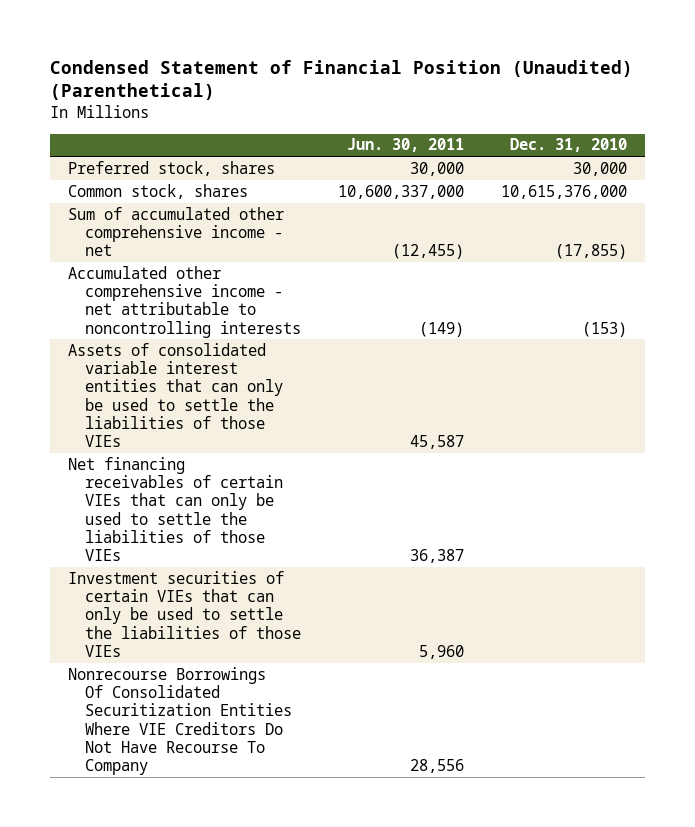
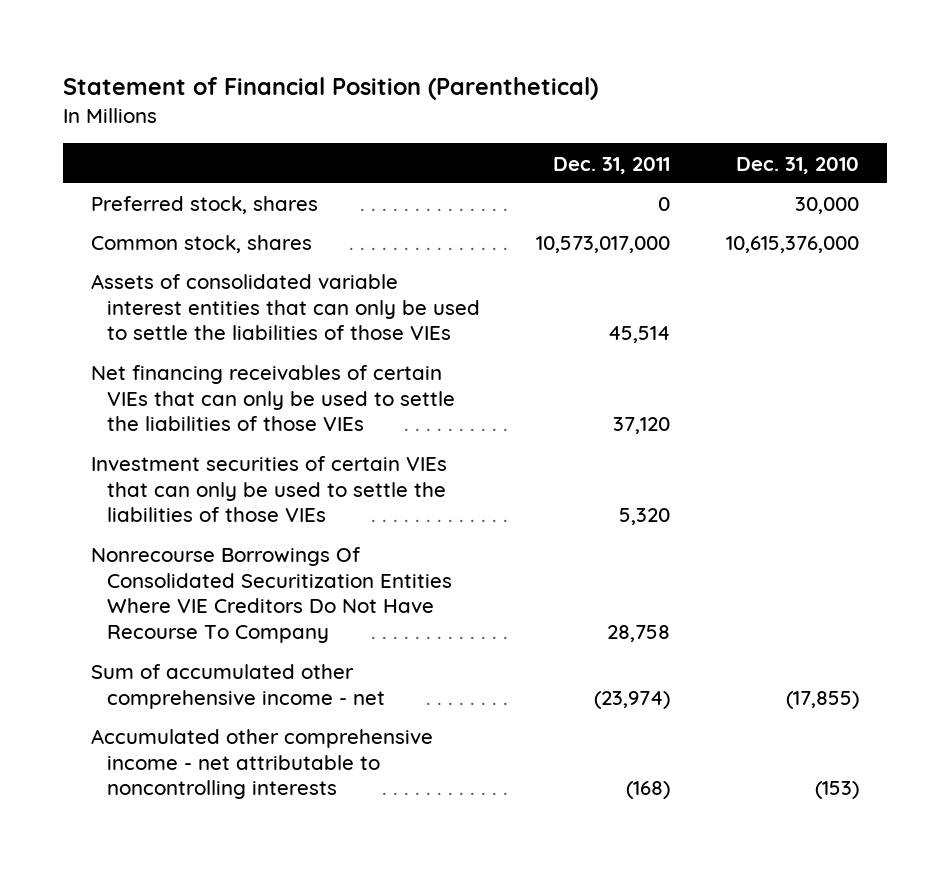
- Condensed Statement of Financial Position (Unaudited) (Parenthetical)
+ Statement of Financial Position (Parenthetical)
- | Jun. 30, 2011 | Dec. 31, 2010
+ | Dec. 31, 2011 | Dec. 31, 2010
moved down: Sum of accumulated other comprehensive income - net | (23,974) | (17,855)
moved down: Accumulated other comprehensive income - net attributable to noncontrolling interests | (168) | (153)

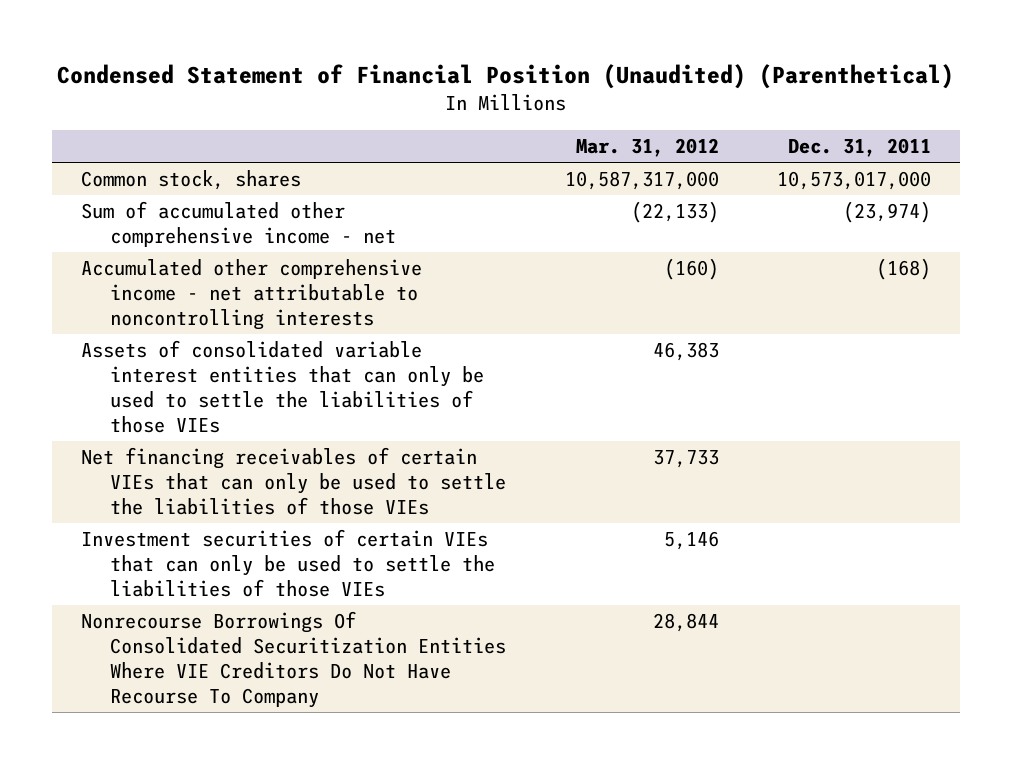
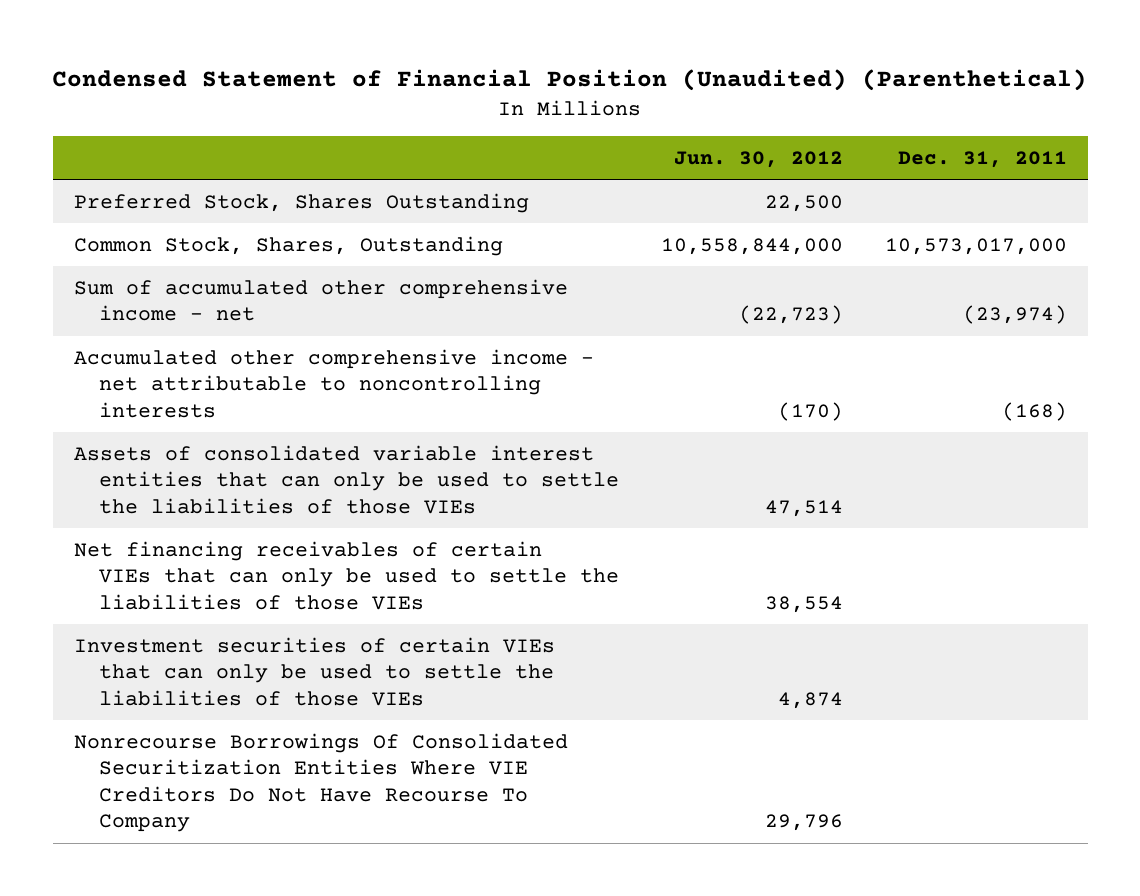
- | Mar. 31, 2012 | Dec. 31, 2011
+ | Jun. 30, 2012 | Dec. 31, 2011
- Common stock, shares | 10,587,317,000 | 10,573,017,000
+ Preferred Stock, Shares Outstanding | 22,500 |
+ Common Stock, Shares, Outstanding | 10,558,844,000 | 10,573,017,000

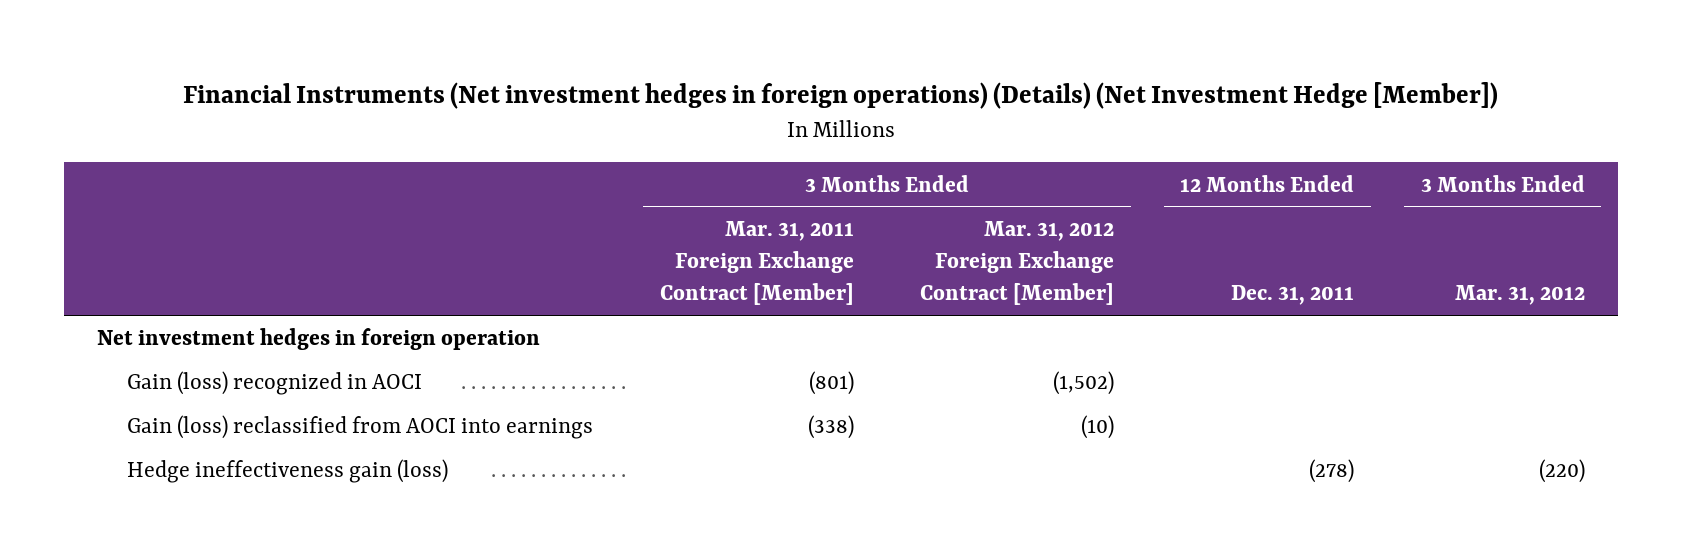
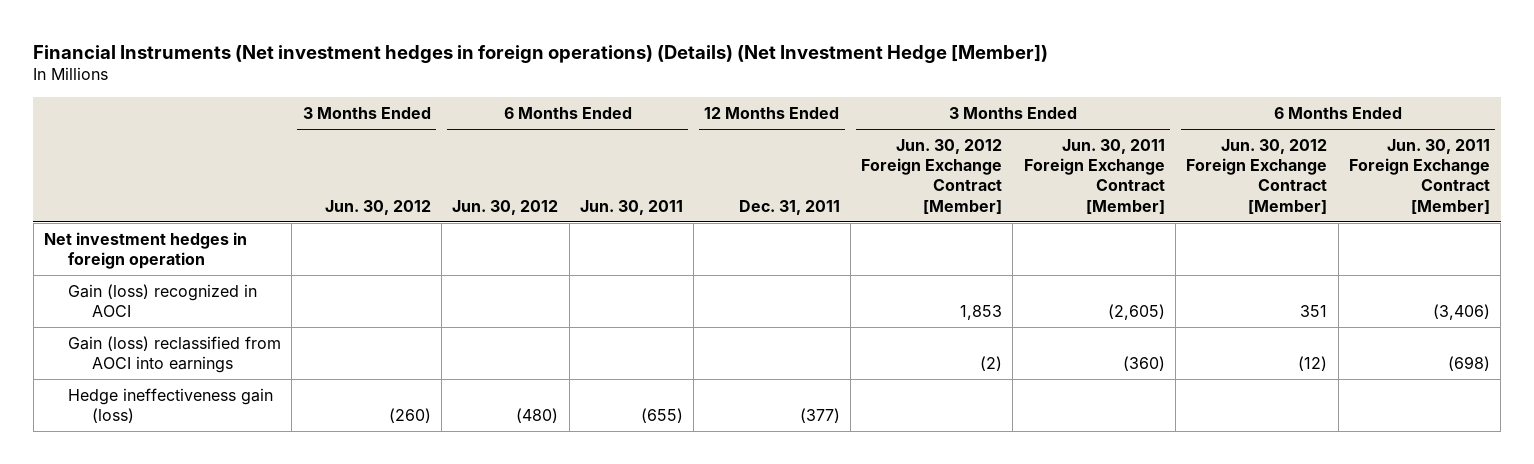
- | 3 Months Ended Mar. 31, 2011 Foreign Exchange Contract [Member] | 3 Months Ended Mar. 31, 2012 Foreign Exchange Contract [Member] | 12 Months Ended Dec. 31, 2011 | 3 Months Ended Mar. 31, 2012
+ | 3 Months Ended Jun. 30, 2012 | 6 Months Ended Jun. 30, 2012 | 6 Months Ended Jun. 30, 2011 | 12 Months Ended Dec. 31, 2011 | 3 Months Ended Jun. 30, 2012 Foreign Exchange Contract [Member] | 3 Months Ended Jun. 30, 2011 Foreign Exchange Contract [Member] | 6 Months Ended Jun. 30, 2012 Foreign Exchange Contract [Member] | 6 Months Ended Jun. 30, 2011 Foreign Exchange Contract [Member]
- Hedge ineffectiveness gain (loss) | | | (278) | (220)
+ Hedge ineffectiveness gain (loss) | (260) | (480) | (655) | (377) | | | |

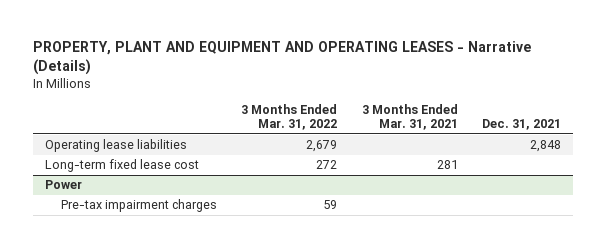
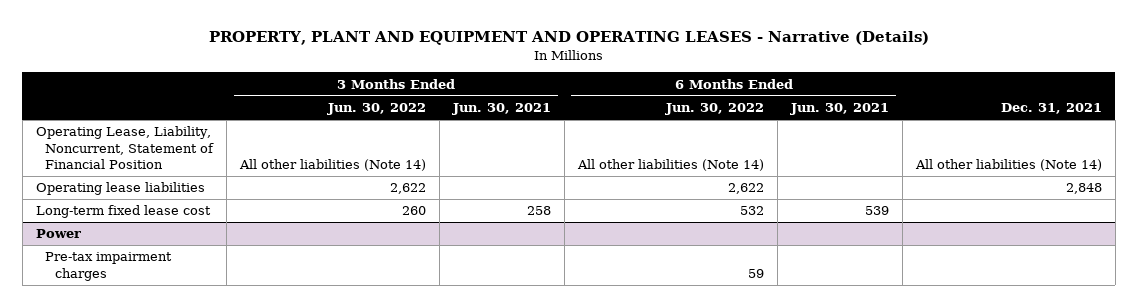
- | 3 Months Ended Mar. 31, 2022 | 3 Months Ended Mar. 31, 2021 | Dec. 31, 2021
+ | 3 Months Ended Jun. 30, 2022 | 3 Months Ended Jun. 30, 2021 | 6 Months Ended Jun. 30, 2022 | 6 Months Ended Jun. 30, 2021 | Dec. 31, 2021
+ Operating Lease, Liability, Noncurrent, Statement of Financial Position | All other liabilities (Note 14) | | All other liabilities (Note 14) | | All other liabilities (Note 14)

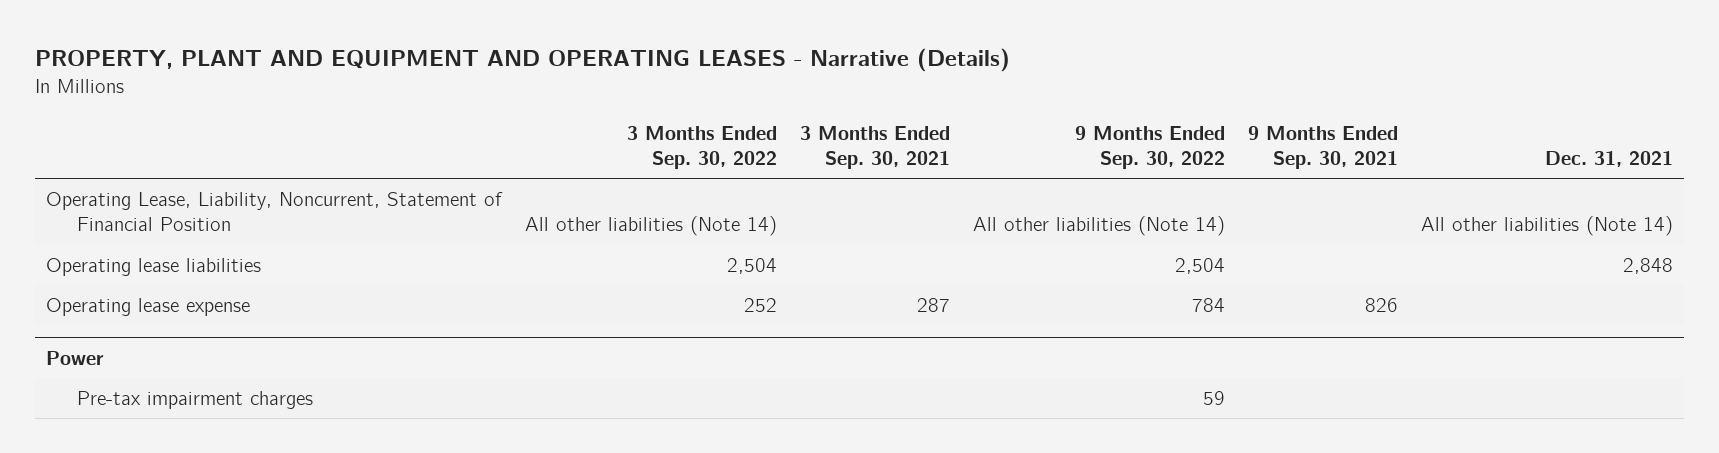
- | 3 Months Ended Jun. 30, 2022 | 3 Months Ended Jun. 30, 2021 | 6 Months Ended Jun. 30, 2022 | 6 Months Ended Jun. 30, 2021 | Dec. 31, 2021
+ | 3 Months Ended Sep. 30, 2022 | 3 Months Ended Sep. 30, 2021 | 9 Months Ended Sep. 30, 2022 | 9 Months Ended Sep. 30, 2021 | Dec. 31, 2021
- Long-term fixed lease cost | 260 | 258 | 532 | 539 |
+ Operating lease expense | 252 | 287 | 784 | 826 |

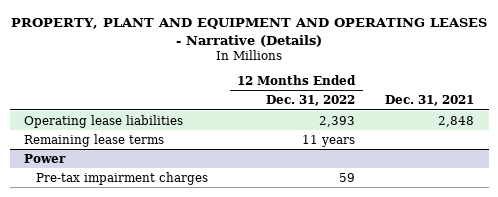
- | 3 Months Ended Sep. 30, 2022 | 3 Months Ended Sep. 30, 2021 | 9 Months Ended Sep. 30, 2022 | 9 Months Ended Sep. 30, 2021 | Dec. 31, 2021
+ | 12 Months Ended Dec. 31, 2022 | Dec. 31, 2021
- Operating Lease, Liability, Noncurrent, Statement of Financial Position | All other liabilities (Note 14) | | All other liabilities (Note 14) | | All other liabilities (Note 14)
- Operating lease expense | 252 | 287 | 784 | 826 |
+ Remaining lease terms | 11 years |

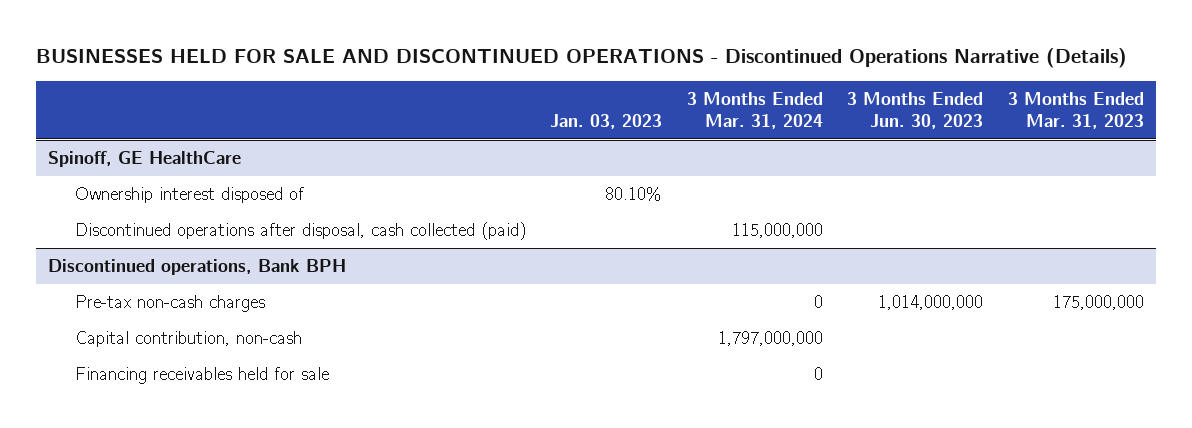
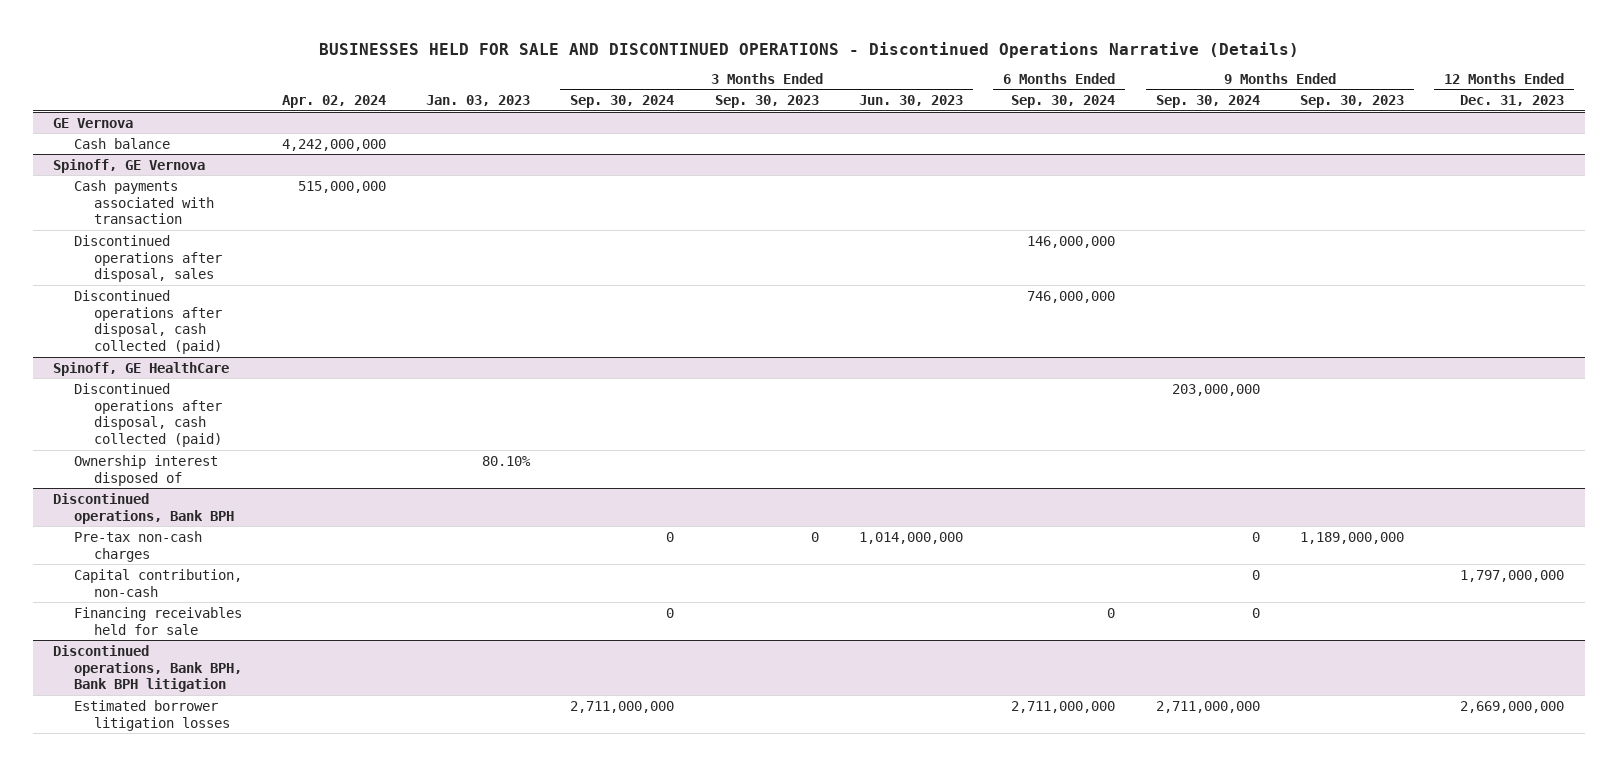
- | Jan. 03, 2023 | 3 Months Ended Mar. 31, 2024 | 3 Months Ended Jun. 30, 2023 | 3 Months Ended Mar. 31, 2023
+ | Apr. 02, 2024 | Jan. 03, 2023 | 3 Months Ended Sep. 30, 2024 | 3 Months Ended Sep. 30, 2023 | 3 Months Ended Jun. 30, 2023 | 6 Months Ended Sep. 30, 2024 | 9 Months Ended Sep. 30, 2024 | 9 Months Ended Sep. 30, 2023 | 12 Months Ended Dec. 31, 2023
+ GE Vernova
+ Cash balance | 4,242,000,000 | | | | | | | |
+ Spinoff, GE Vernova
+ Cash payments associated with transaction | 515,000,000 | | | | | | | |
+ Discontinued operations after disposal, sales | | | | | | 146,000,000 | | |
+ Discontinued operations after disposal, cash collected (paid) | | | | | | 746,000,000 | | |
@ Spinoff, GE HealthCare
moved down: Ownership interest disposed of | | 80.10% | | | | | | |
+ Discontinued operations, Bank BPH, Bank BPH litigation
+ Estimated borrower litigation losses | | | 2,711,000,000 | | | 2,711,000,000 | 2,711,000,000 | | 2,669,000,000

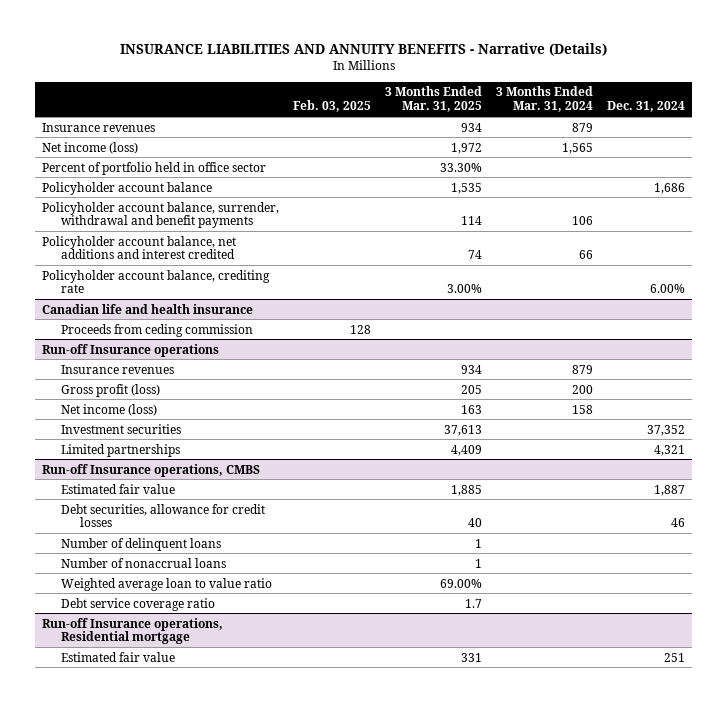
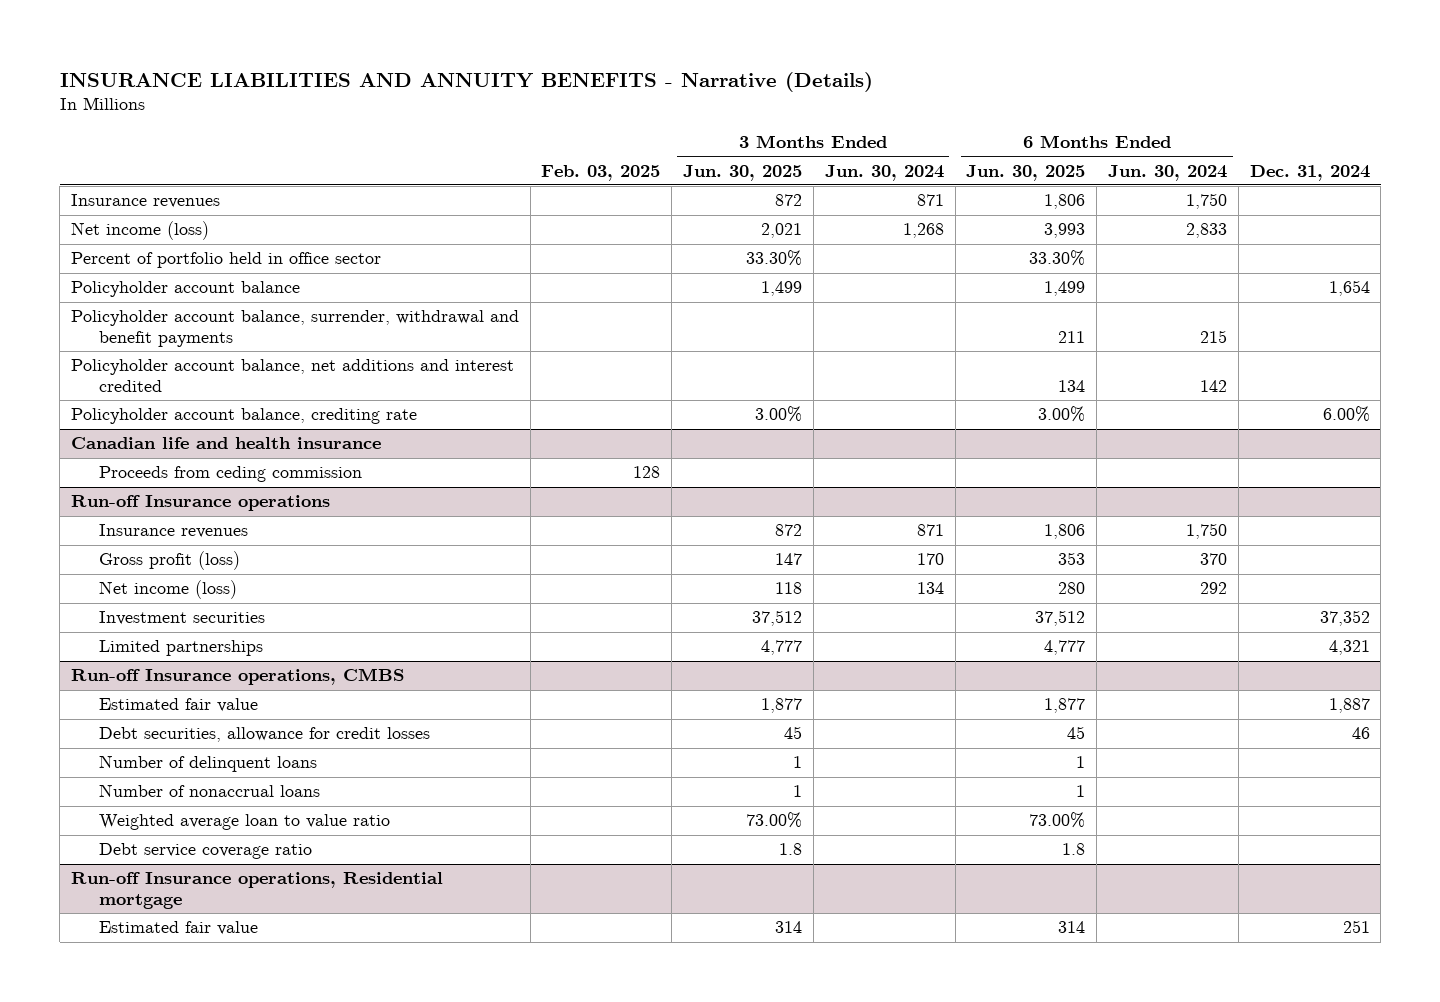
- | Feb. 03, 2025 | 3 Months Ended Mar. 31, 2025 | 3 Months Ended Mar. 31, 2024 | Dec. 31, 2024
+ | Feb. 03, 2025 | 3 Months Ended Jun. 30, 2025 | 3 Months Ended Jun. 30, 2024 | 6 Months Ended Jun. 30, 2025 | 6 Months Ended Jun. 30, 2024 | Dec. 31, 2024
- Policyholder account balance | | 1,535 | | 1,686
+ Policyholder account balance | | 1,499 | | 1,499 | | 1,654

